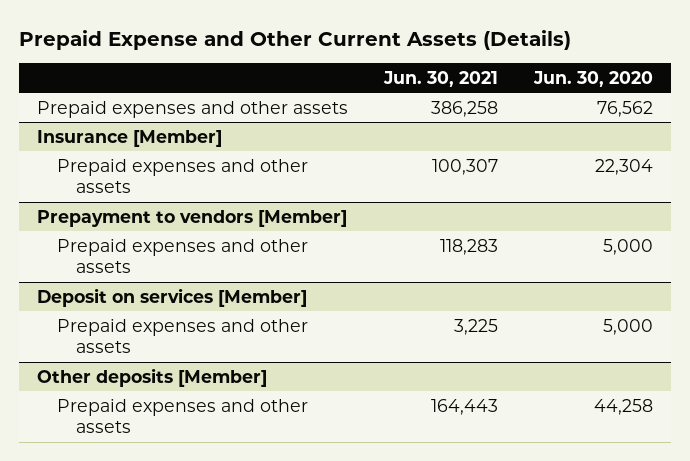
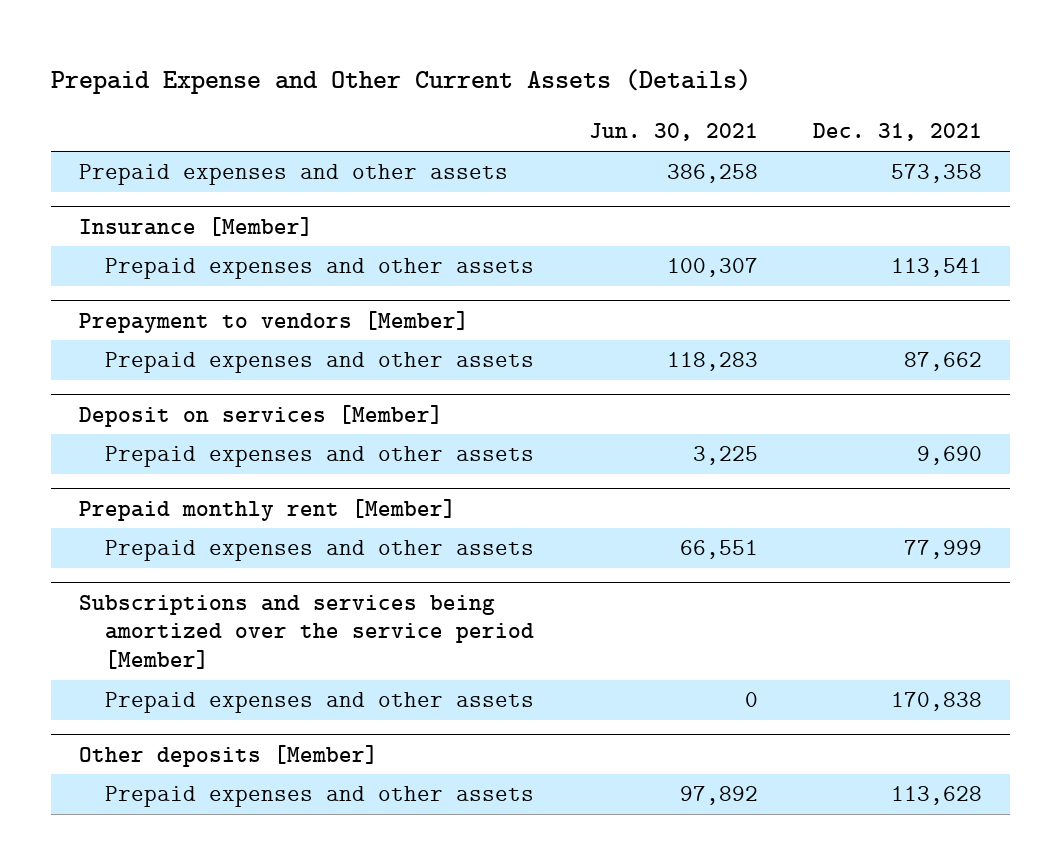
- | Jun. 30, 2021 | Jun. 30, 2020
+ | Jun. 30, 2021 | Dec. 31, 2021
+ Prepaid monthly rent [Member]
+ Prepaid expenses and other assets | 66,551 | 77,999
+ Subscriptions and services being amortized over the service period [Member]
+ Prepaid expenses and other assets | 0 | 170,838
@ Other deposits [Member]
- Prepaid expenses and other assets | 164,443 | 44,258
+ Prepaid expenses and other assets | 97,892 | 113,628

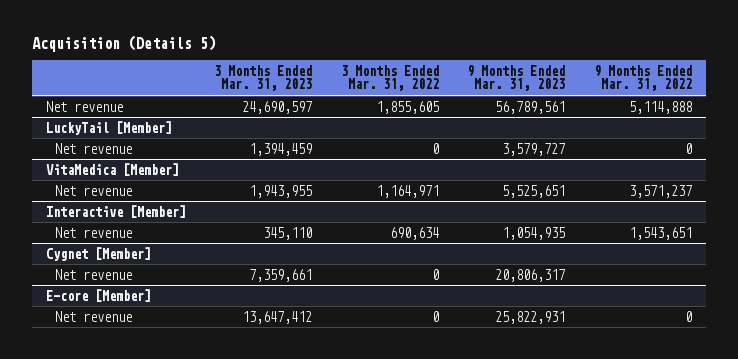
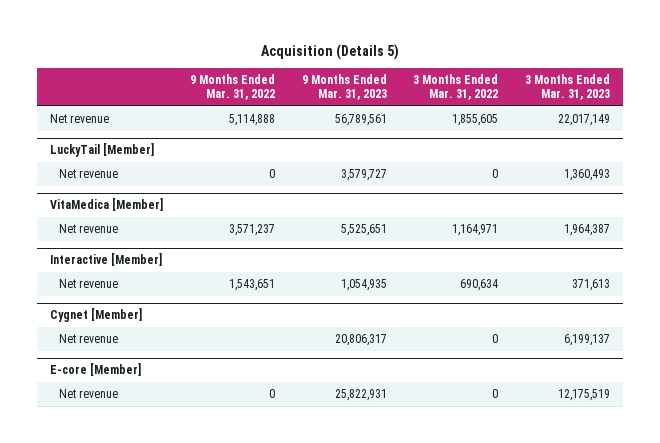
- | 3 Months Ended Mar. 31, 2023 | 3 Months Ended Mar. 31, 2022 | 9 Months Ended Mar. 31, 2023 | 9 Months Ended Mar. 31, 2022
+ | 9 Months Ended Mar. 31, 2022 | 9 Months Ended Mar. 31, 2023 | 3 Months Ended Mar. 31, 2022 | 3 Months Ended Mar. 31, 2023
- Net revenue | 24,690,597 | 1,855,605 | 56,789,561 | 5,114,888
+ Net revenue | 5,114,888 | 56,789,561 | 1,855,605 | 22,017,149
@ LuckyTail [Member]
- Net revenue | 1,394,459 | 0 | 3,579,727 | 0
+ Net revenue | 0 | 3,579,727 | 0 | 1,360,493
@ VitaMedica [Member]
- Net revenue | 1,943,955 | 1,164,971 | 5,525,651 | 3,571,237
+ Net revenue | 3,571,237 | 5,525,651 | 1,164,971 | 1,964,387
@ Interactive [Member]
- Net revenue | 345,110 | 690,634 | 1,054,935 | 1,543,651
+ Net revenue | 1,543,651 | 1,054,935 | 690,634 | 371,613
@ Cygnet [Member]
- Net revenue | 7,359,661 | 0 | 20,806,317 |
+ Net revenue | | 20,806,317 | 0 | 6,199,137
@ E-core [Member]
- Net revenue | 13,647,412 | 0 | 25,822,931 | 0
+ Net revenue | 0 | 25,822,931 | 0 | 12,175,519

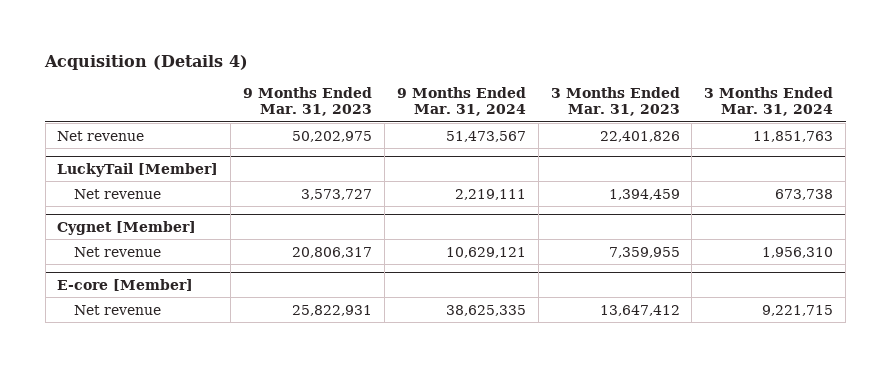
- Acquisition (Details 5)
+ Acquisition (Details 4)
- | 9 Months Ended Mar. 31, 2022 | 9 Months Ended Mar. 31, 2023 | 3 Months Ended Mar. 31, 2022 | 3 Months Ended Mar. 31, 2023
+ | 9 Months Ended Mar. 31, 2023 | 9 Months Ended Mar. 31, 2024 | 3 Months Ended Mar. 31, 2023 | 3 Months Ended Mar. 31, 2024
- Net revenue | 5,114,888 | 56,789,561 | 1,855,605 | 22,017,149
+ Net revenue | 50,202,975 | 51,473,567 | 22,401,826 | 11,851,763
@ LuckyTail [Member]
- Net revenue | 0 | 3,579,727 | 0 | 1,360,493
- VitaMedica [Member]
- Net revenue | 3,571,237 | 5,525,651 | 1,164,971 | 1,964,387
- Interactive [Member]
- Net revenue | 1,543,651 | 1,054,935 | 690,634 | 371,613
@ LuckyTail [Member]
+ Net revenue | 3,573,727 | 2,219,111 | 1,394,459 | 673,738
@ Cygnet [Member]
- Net revenue | | 20,806,317 | 0 | 6,199,137
+ Net revenue | 20,806,317 | 10,629,121 | 7,359,955 | 1,956,310
@ E-core [Member]
- Net revenue | 0 | 25,822,931 | 0 | 12,175,519
+ Net revenue | 25,822,931 | 38,625,335 | 13,647,412 | 9,221,715

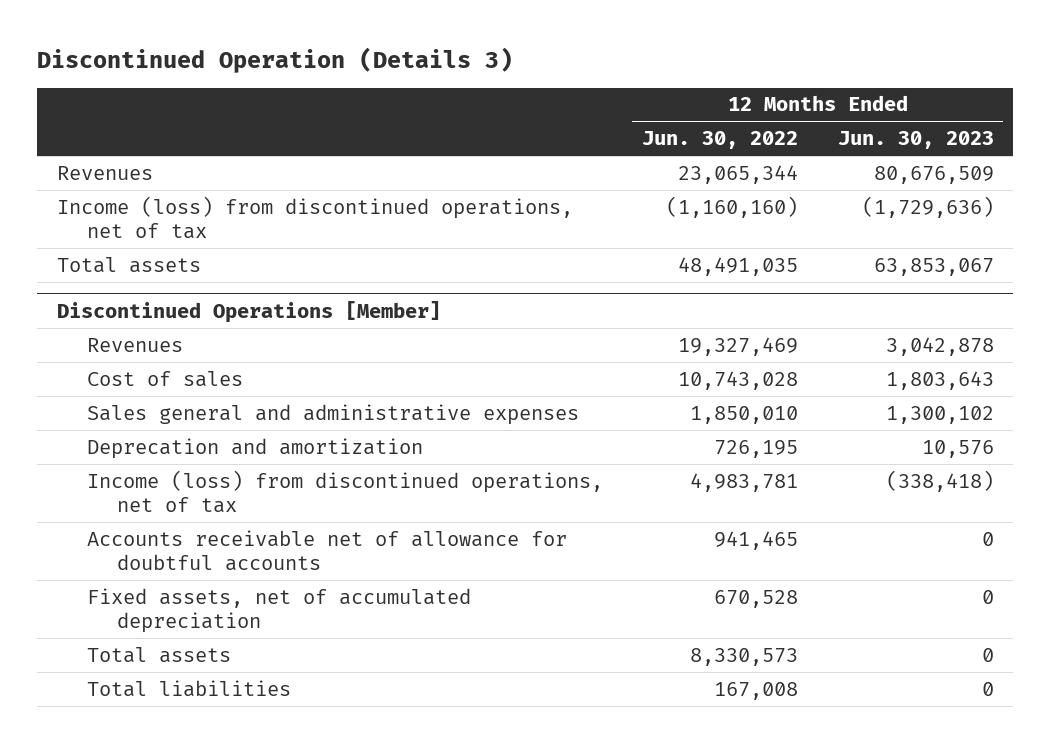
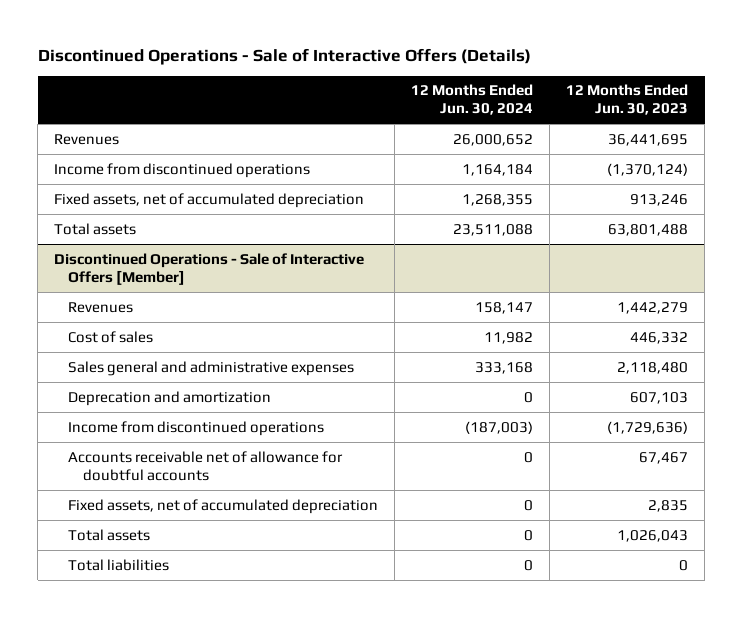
- Discontinued Operation (Details 3)
+ Discontinued Operations - Sale of Interactive Offers (Details)
- | 12 Months Ended Jun. 30, 2022 | 12 Months Ended Jun. 30, 2023
+ | 12 Months Ended Jun. 30, 2024 | 12 Months Ended Jun. 30, 2023
- Revenues | 23,065,344 | 80,676,509
- Income (loss) from discontinued operations, net of tax | (1,160,160) | (1,729,636)
- Total assets | 48,491,035 | 63,853,067
- Discontinued Operations [Member]
- Revenues | 19,327,469 | 3,042,878
- Cost of sales | 10,743,028 | 1,803,643
- Sales general and administrative expenses | 1,850,010 | 1,300,102
- Deprecation and amortization | 726,195 | 10,576
- Income (loss) from discontinued operations, net of tax | 4,983,781 | (338,418)
- Accounts receivable net of allowance for doubtful accounts | 941,465 | 0
- Fixed assets, net of accumulated depreciation | 670,528 | 0
- Total assets | 8,330,573 | 0
+ Revenues | 26,000,652 | 36,441,695
+ Income from discontinued operations | 1,164,184 | (1,370,124)
+ Fixed assets, net of accumulated depreciation | 1,268,355 | 913,246
+ Total assets | 23,511,088 | 63,801,488
+ Discontinued Operations - Sale of Interactive Offers [Member]
+ Revenues | 158,147 | 1,442,279
+ Cost of sales | 11,982 | 446,332
+ Sales general and administrative expenses | 333,168 | 2,118,480
+ Deprecation and amortization | 0 | 607,103
+ Income from discontinued operations | (187,003) | (1,729,636)
+ Accounts receivable net of allowance for doubtful accounts | 0 | 67,467
+ Fixed assets, net of accumulated depreciation | 0 | 2,835
+ Total assets | 0 | 1,026,043

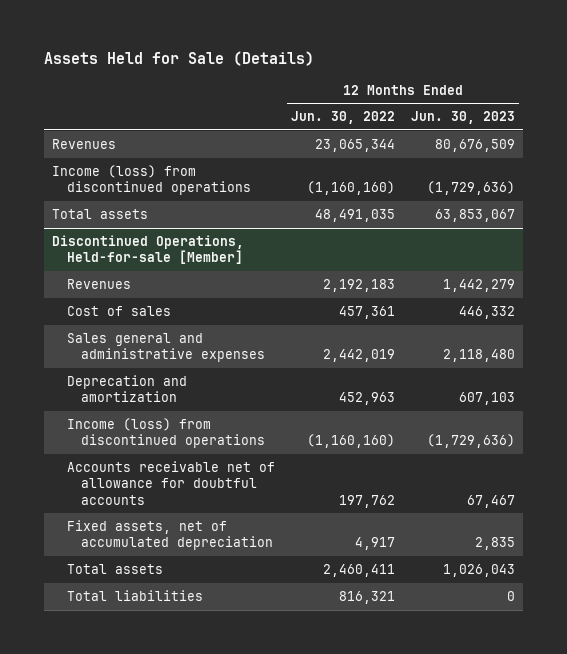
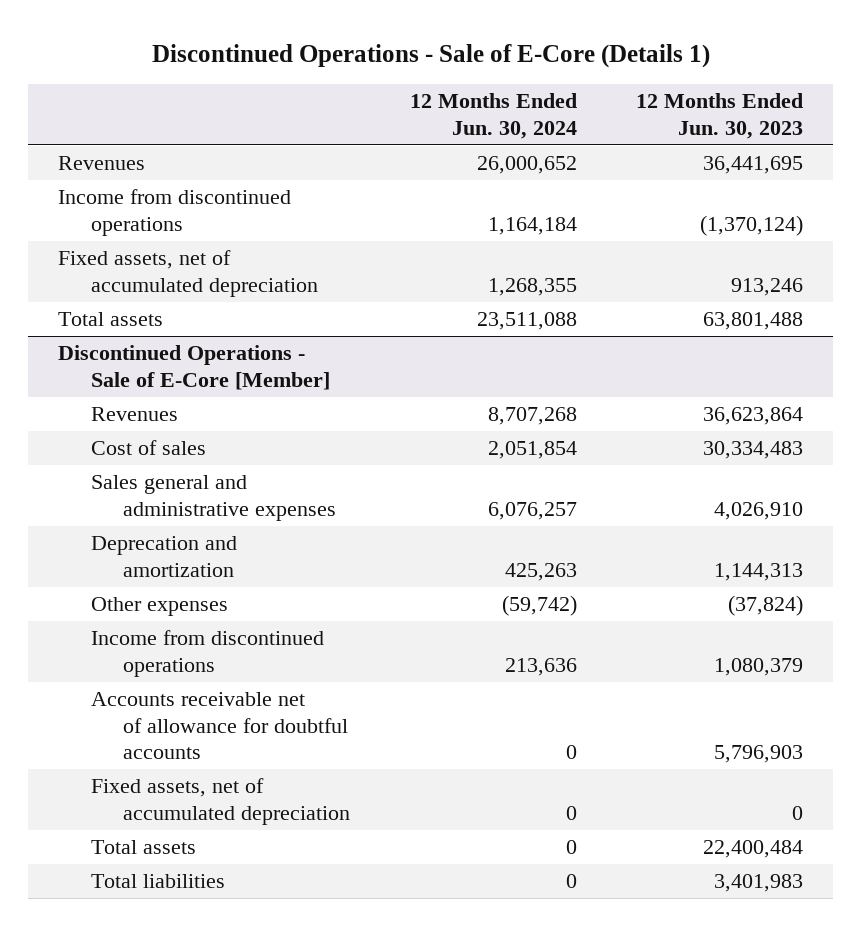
- Assets Held for Sale (Details)
+ Discontinued Operations - Sale of E-Core (Details 1)
- | 12 Months Ended Jun. 30, 2022 | 12 Months Ended Jun. 30, 2023
+ | 12 Months Ended Jun. 30, 2024 | 12 Months Ended Jun. 30, 2023
- Revenues | 23,065,344 | 80,676,509
- Income (loss) from discontinued operations | (1,160,160) | (1,729,636)
- Total assets | 48,491,035 | 63,853,067
- Discontinued Operations, Held-for-sale [Member]
- Revenues | 2,192,183 | 1,442,279
- Cost of sales | 457,361 | 446,332
- Sales general and administrative expenses | 2,442,019 | 2,118,480
- Deprecation and amortization | 452,963 | 607,103
- Income (loss) from discontinued operations | (1,160,160) | (1,729,636)
- Accounts receivable net of allowance for doubtful accounts | 197,762 | 67,467
- Fixed assets, net of accumulated depreciation | 4,917 | 2,835
- Total assets | 2,460,411 | 1,026,043
- Total liabilities | 816,321 | 0
+ Revenues | 26,000,652 | 36,441,695
+ Income from discontinued operations | 1,164,184 | (1,370,124)
+ Fixed assets, net of accumulated depreciation | 1,268,355 | 913,246
+ Total assets | 23,511,088 | 63,801,488
+ Discontinued Operations - Sale of E-Core [Member]
+ Revenues | 8,707,268 | 36,623,864
+ Cost of sales | 2,051,854 | 30,334,483
+ Sales general and administrative expenses | 6,076,257 | 4,026,910
+ Deprecation and amortization | 425,263 | 1,144,313
+ Other expenses | (59,742) | (37,824)
+ Income from discontinued operations | 213,636 | 1,080,379
+ Accounts receivable net of allowance for doubtful accounts | 0 | 5,796,903
+ Fixed assets, net of accumulated depreciation | 0 | 0
+ Total assets | 0 | 22,400,484
+ Total liabilities | 0 | 3,401,983

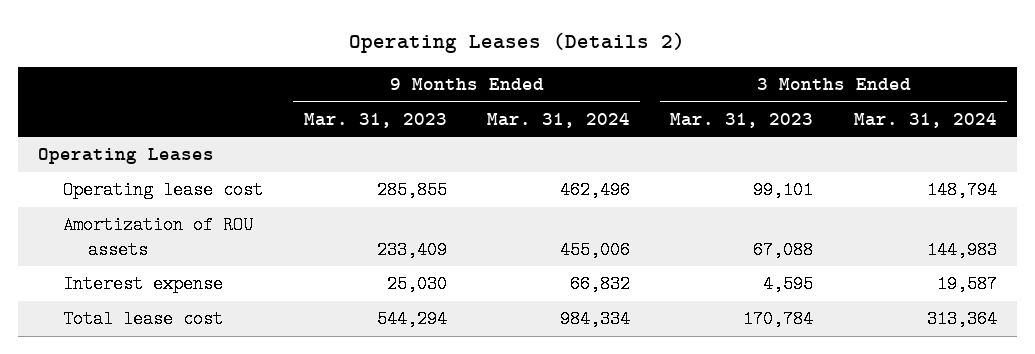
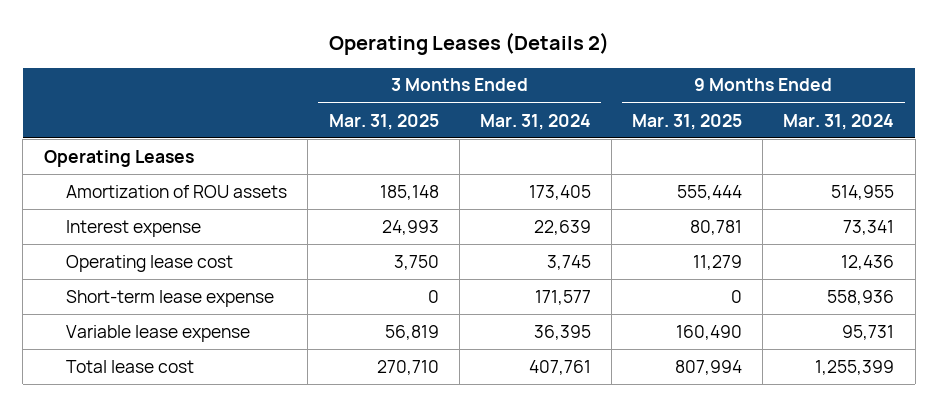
- | 9 Months Ended Mar. 31, 2023 | 9 Months Ended Mar. 31, 2024 | 3 Months Ended Mar. 31, 2023 | 3 Months Ended Mar. 31, 2024
+ | 3 Months Ended Mar. 31, 2025 | 3 Months Ended Mar. 31, 2024 | 9 Months Ended Mar. 31, 2025 | 9 Months Ended Mar. 31, 2024
- Operating lease cost | 285,855 | 462,496 | 99,101 | 148,794
- Amortization of ROU assets | 233,409 | 455,006 | 67,088 | 144,983
- Interest expense | 25,030 | 66,832 | 4,595 | 19,587
- Total lease cost | 544,294 | 984,334 | 170,784 | 313,364
+ Amortization of ROU assets | 185,148 | 173,405 | 555,444 | 514,955
+ Interest expense | 24,993 | 22,639 | 80,781 | 73,341
+ Operating lease cost | 3,750 | 3,745 | 11,279 | 12,436
+ Short-term lease expense | 0 | 171,577 | 0 | 558,936
+ Variable lease expense | 56,819 | 36,395 | 160,490 | 95,731
+ Total lease cost | 270,710 | 407,761 | 807,994 | 1,255,399

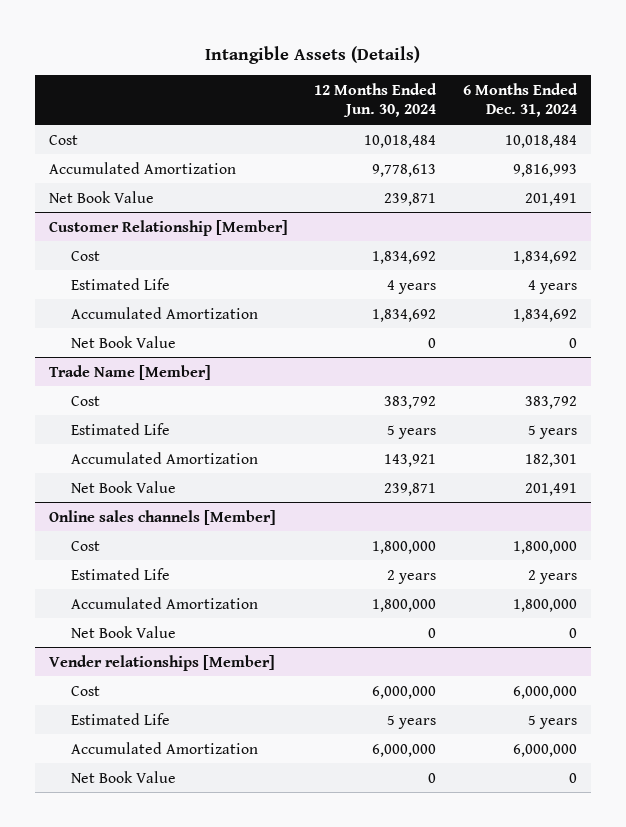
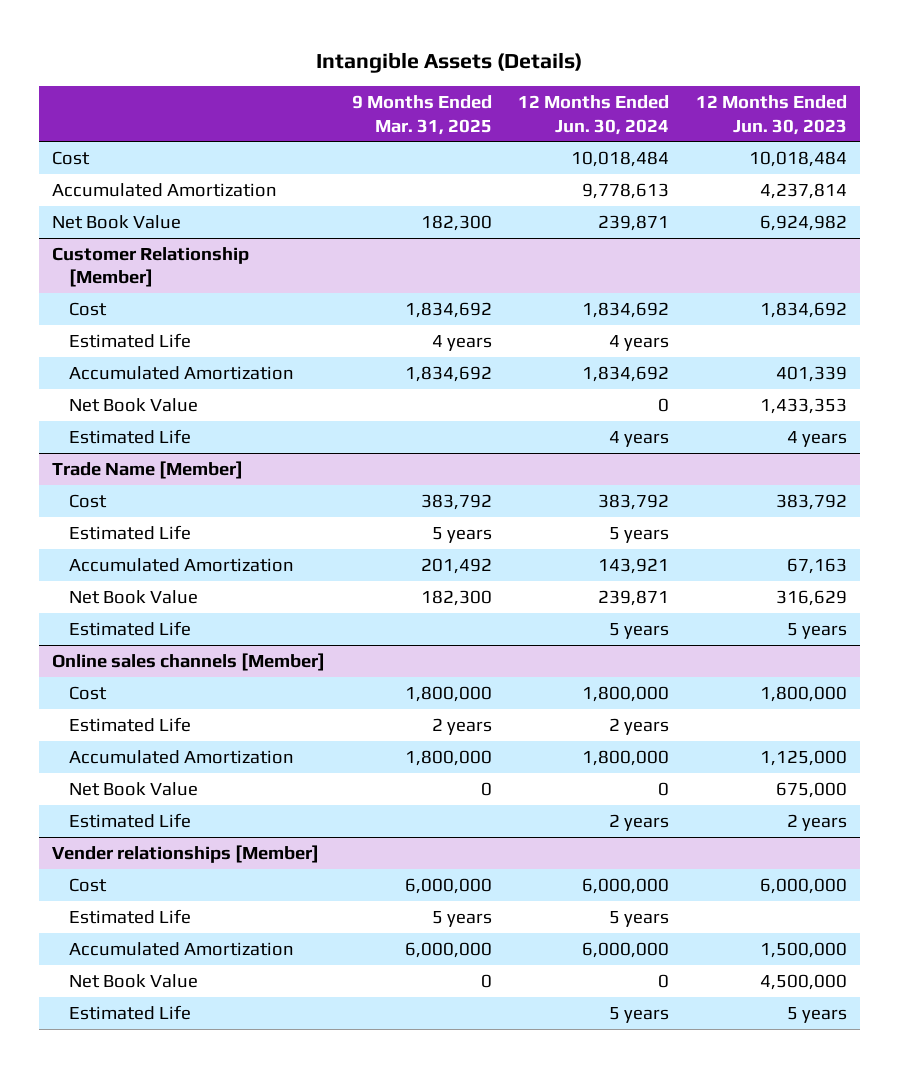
- | 12 Months Ended Jun. 30, 2024 | 6 Months Ended Dec. 31, 2024
+ | 9 Months Ended Mar. 31, 2025 | 12 Months Ended Jun. 30, 2024 | 12 Months Ended Jun. 30, 2023
@ Customer Relationship [Member]
+ Estimated Life | | 4 years | 4 years
@ Trade Name [Member]
+ Estimated Life | | 5 years | 5 years
@ Online sales channels [Member]
+ Estimated Life | | 2 years | 2 years
@ Vender relationships [Member]
+ Estimated Life | | 5 years | 5 years

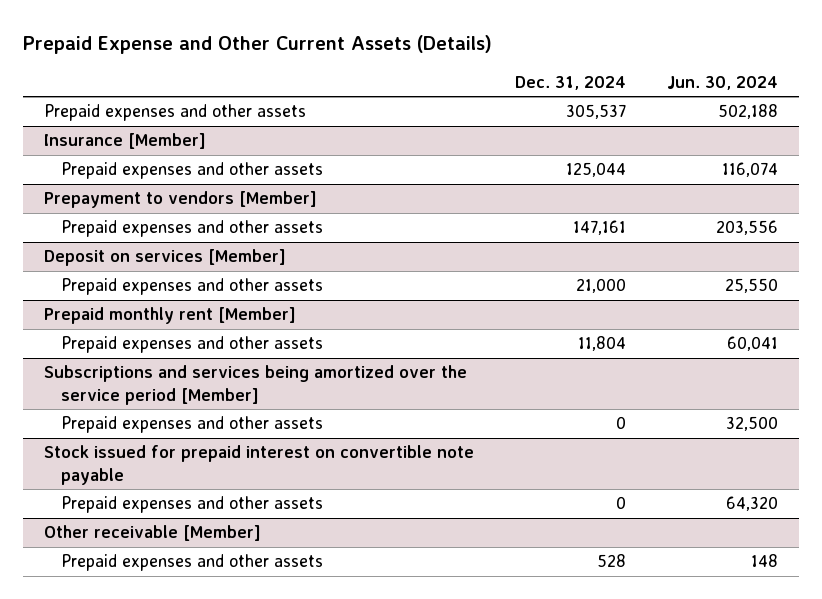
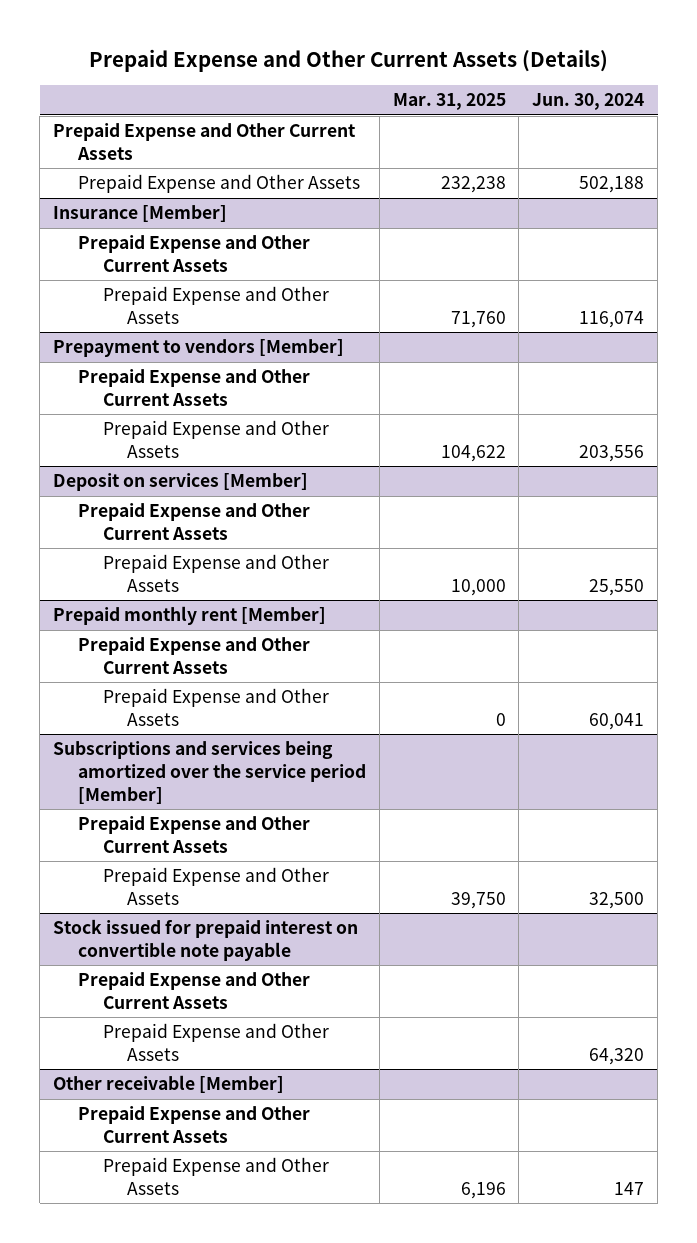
- | Dec. 31, 2024 | Jun. 30, 2024
+ | Mar. 31, 2025 | Jun. 30, 2024
- Prepaid expenses and other assets | 305,537 | 502,188
+ Prepaid Expense and Other Current Assets
+ Prepaid Expense and Other Assets | 232,238 | 502,188
@ Insurance [Member]
- Prepaid expenses and other assets | 125,044 | 116,074
+ Prepaid Expense and Other Current Assets
+ Prepaid Expense and Other Assets | 71,760 | 116,074
@ Prepayment to vendors [Member]
- Prepaid expenses and other assets | 147,161 | 203,556
+ Prepaid Expense and Other Current Assets
+ Prepaid Expense and Other Assets | 104,622 | 203,556
@ Deposit on services [Member]
- Prepaid expenses and other assets | 21,000 | 25,550
+ Prepaid Expense and Other Current Assets
+ Prepaid Expense and Other Assets | 10,000 | 25,550
@ Prepaid monthly rent [Member]
- Prepaid expenses and other assets | 11,804 | 60,041
+ Prepaid Expense and Other Current Assets
+ Prepaid Expense and Other Assets | 0 | 60,041
@ Subscriptions and services being amortized over the service period [Member]
- Prepaid expenses and other assets | 0 | 32,500
+ Prepaid Expense and Other Current Assets
+ Prepaid Expense and Other Assets | 39,750 | 32,500
@ Stock issued for prepaid interest on convertible note payable
- Prepaid expenses and other assets | 0 | 64,320
+ Prepaid Expense and Other Current Assets
+ Prepaid Expense and Other Assets | | 64,320
@ Other receivable [Member]
- Prepaid expenses and other assets | 528 | 148
+ Prepaid Expense and Other Current Assets
+ Prepaid Expense and Other Assets | 6,196 | 147

